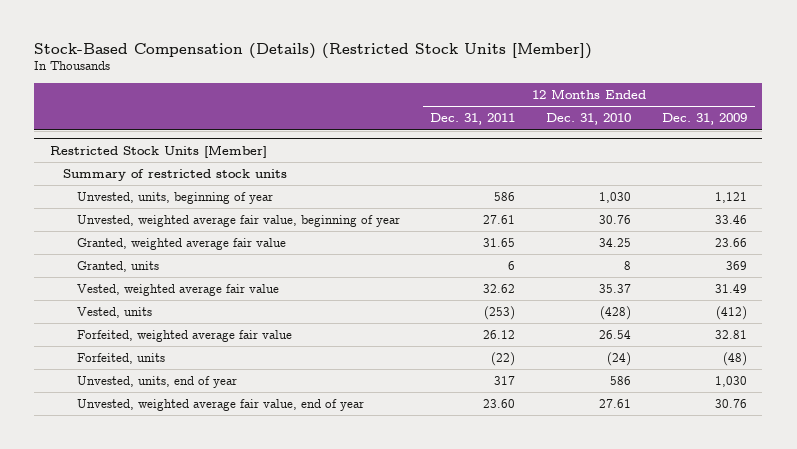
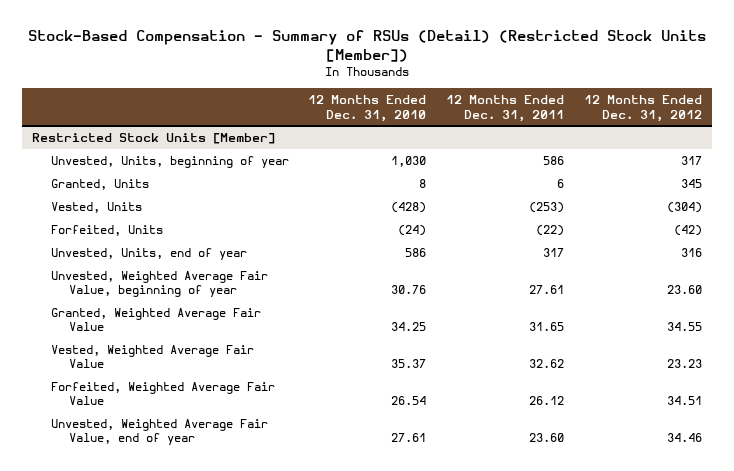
- Stock-Based Compensation (Details) (Restricted Stock Units [Member])
+ Stock-Based Compensation - Summary of RSUs (Detail) (Restricted Stock Units [Member])
- | 12 Months Ended Dec. 31, 2011 | 12 Months Ended Dec. 31, 2010 | 12 Months Ended Dec. 31, 2009
+ | 12 Months Ended Dec. 31, 2010 | 12 Months Ended Dec. 31, 2011 | 12 Months Ended Dec. 31, 2012
@ Restricted Stock Units [Member]
- Summary of restricted stock units
- Unvested, units, beginning of year | 586 | 1,030 | 1,121
- Unvested, weighted average fair value, beginning of year | 27.61 | 30.76 | 33.46
- Granted, weighted average fair value | 31.65 | 34.25 | 23.66
- Granted, units | 6 | 8 | 369
- Vested, weighted average fair value | 32.62 | 35.37 | 31.49
- Vested, units | (253) | (428) | (412)
- Forfeited, weighted average fair value | 26.12 | 26.54 | 32.81
- Forfeited, units | (22) | (24) | (48)
- Unvested, units, end of year | 317 | 586 | 1,030
- Unvested, weighted average fair value, end of year | 23.60 | 27.61 | 30.76
+ Unvested, Units, beginning of year | 1,030 | 586 | 317
+ Granted, Units | 8 | 6 | 345
+ Vested, Units | (428) | (253) | (304)
+ Forfeited, Units | (24) | (22) | (42)
+ Unvested, Units, end of year | 586 | 317 | 316
+ Unvested, Weighted Average Fair Value, beginning of year | 30.76 | 27.61 | 23.60
+ Granted, Weighted Average Fair Value | 34.25 | 31.65 | 34.55
+ Vested, Weighted Average Fair Value | 35.37 | 32.62 | 23.23
+ Forfeited, Weighted Average Fair Value | 26.54 | 26.12 | 34.51
+ Unvested, Weighted Average Fair Value, end of year | 27.61 | 23.60 | 34.46

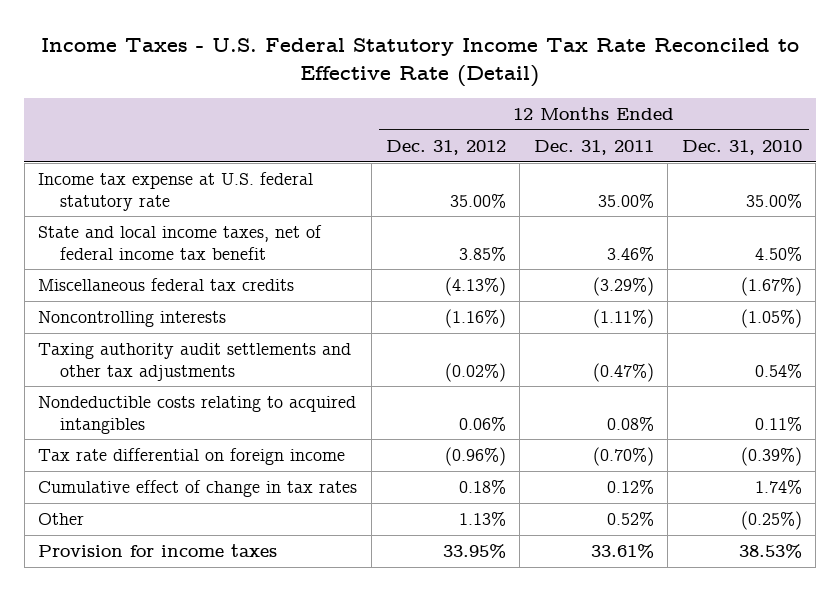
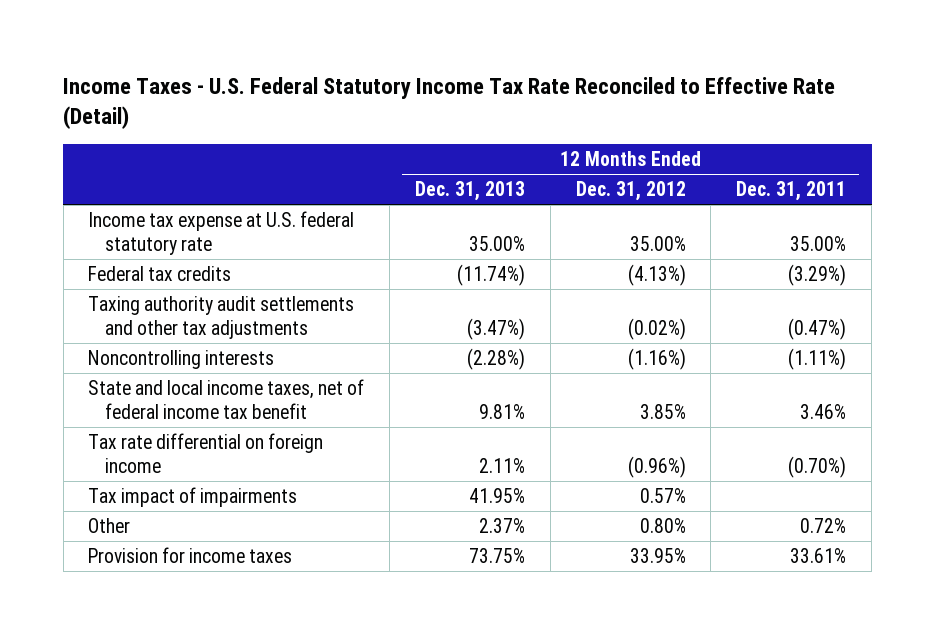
- | 12 Months Ended Dec. 31, 2012 | 12 Months Ended Dec. 31, 2011 | 12 Months Ended Dec. 31, 2010
+ | 12 Months Ended Dec. 31, 2013 | 12 Months Ended Dec. 31, 2012 | 12 Months Ended Dec. 31, 2011
- Miscellaneous federal tax credits | (4.13%) | (3.29%) | (1.67%)
+ Federal tax credits | (11.74%) | (4.13%) | (3.29%)
- Nondeductible costs relating to acquired intangibles | 0.06% | 0.08% | 0.11%
moved down: Noncontrolling interests | (2.28%) | (1.16%) | (1.11%)
moved down: State and local income taxes, net of federal income tax benefit | 9.81% | 3.85% | 3.46%
- Cumulative effect of change in tax rates | 0.18% | 0.12% | 1.74%
- Other | 1.13% | 0.52% | (0.25%)
+ Tax impact of impairments | 41.95% | 0.57% |
+ Other | 2.37% | 0.80% | 0.72%

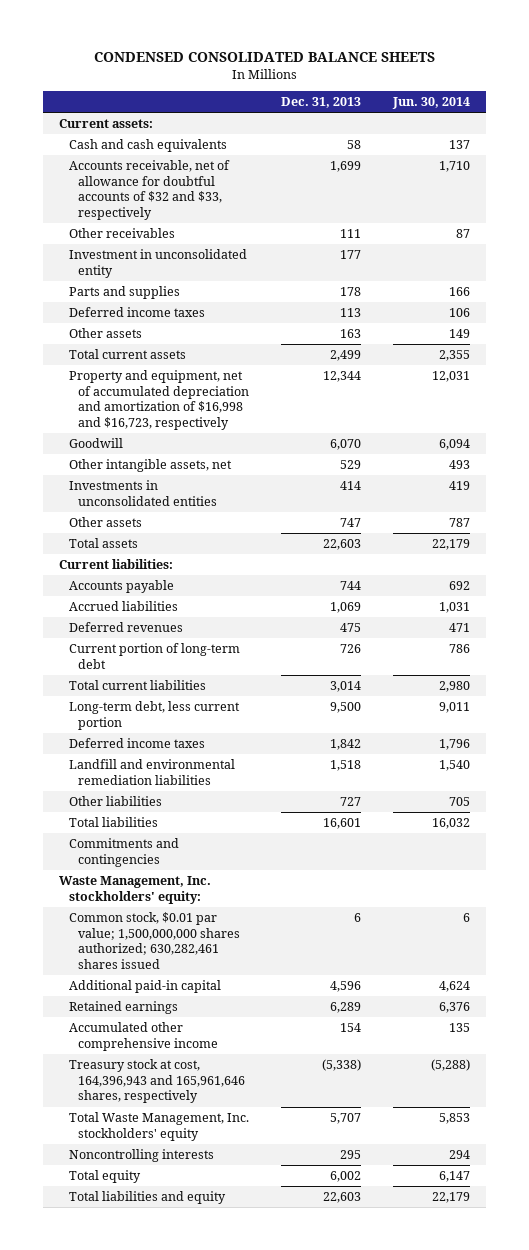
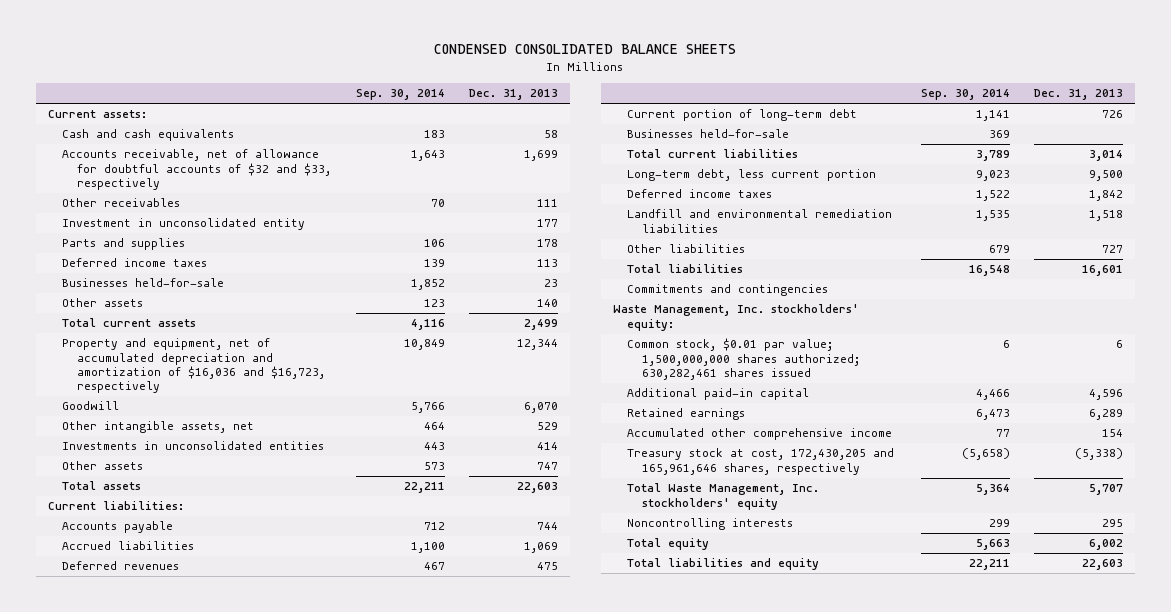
- | Dec. 31, 2013 | Jun. 30, 2014
+ | Sep. 30, 2014 | Dec. 31, 2013
- Other assets | 163 | 149
+ Businesses held-for-sale | 1,852 | 23
+ Other assets | 123 | 140
- Property and equipment, net of accumulated depreciation and amortization of $16,998 and $16,723, respectively | 12,344 | 12,031
+ Property and equipment, net of accumulated depreciation and amortization of $16,036 and $16,723, respectively | 10,849 | 12,344
+ Businesses held-for-sale | 369 |
- Treasury stock at cost, 164,396,943 and 165,961,646 shares, respectively | (5,338) | (5,288)
+ Treasury stock at cost, 172,430,205 and 165,961,646 shares, respectively | (5,658) | (5,338)

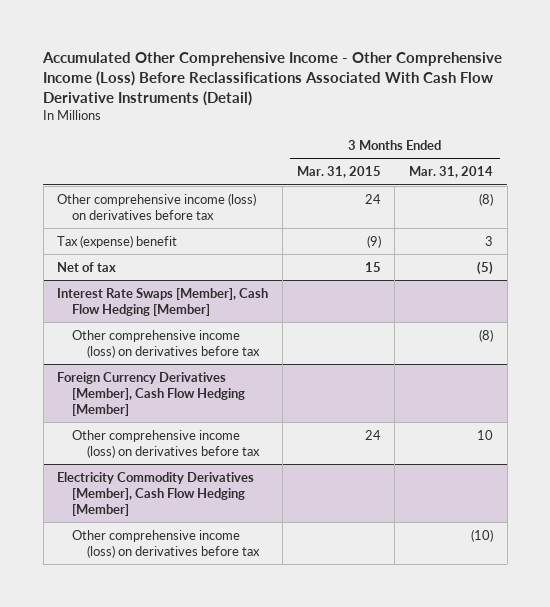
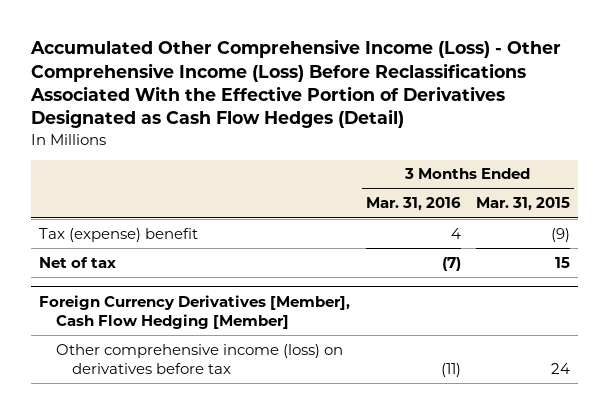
- Accumulated Other Comprehensive Income - Other Comprehensive Income (Loss) Before Reclassifications Associated With Cash Flow Derivative Instruments (Detail)
+ Accumulated Other Comprehensive Income (Loss) - Other Comprehensive Income (Loss) Before Reclassifications Associated With the Effective Portion of Derivatives Designated as Cash Flow Hedges (Detail)
- | 3 Months Ended Mar. 31, 2015 | 3 Months Ended Mar. 31, 2014
+ | 3 Months Ended Mar. 31, 2016 | 3 Months Ended Mar. 31, 2015
- Other comprehensive income (loss) on derivatives before tax | 24 | (8)
- Interest Rate Swaps [Member], Cash Flow Hedging [Member]
- Other comprehensive income (loss) on derivatives before tax | | (8)
- Electricity Commodity Derivatives [Member], Cash Flow Hedging [Member]
- Other comprehensive income (loss) on derivatives before tax | | (10)

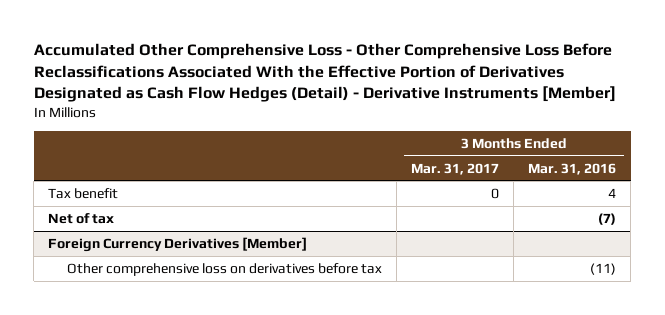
- Accumulated Other Comprehensive Income (Loss) - Other Comprehensive Income (Loss) Before Reclassifications Associated With the Effective Portion of Derivatives Designated as Cash Flow Hedges (Detail)
+ Accumulated Other Comprehensive Loss - Other Comprehensive Loss Before Reclassifications Associated With the Effective Portion of Derivatives Designated as Cash Flow Hedges (Detail) - Derivative Instruments [Member]
- | 3 Months Ended Mar. 31, 2016 | 3 Months Ended Mar. 31, 2015
+ | 3 Months Ended Mar. 31, 2017 | 3 Months Ended Mar. 31, 2016
- Tax (expense) benefit | 4 | (9)
+ Tax benefit | 0 | 4
- Foreign Currency Derivatives [Member], Cash Flow Hedging [Member]
- Other comprehensive income (loss) on derivatives before tax | (11) | 24
+ Foreign Currency Derivatives [Member]
+ Other comprehensive loss on derivatives before tax | | (11)

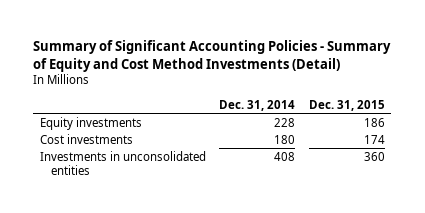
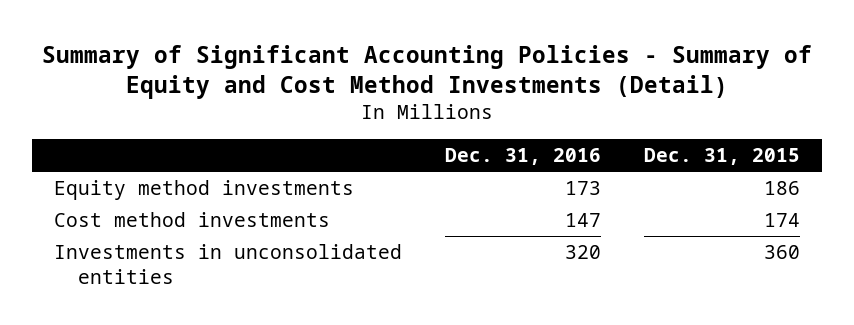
- | Dec. 31, 2014 | Dec. 31, 2015
+ | Dec. 31, 2016 | Dec. 31, 2015
- Equity investments | 228 | 186
- Cost investments | 180 | 174
+ Equity method investments | 173 | 186
+ Cost method investments | 147 | 174

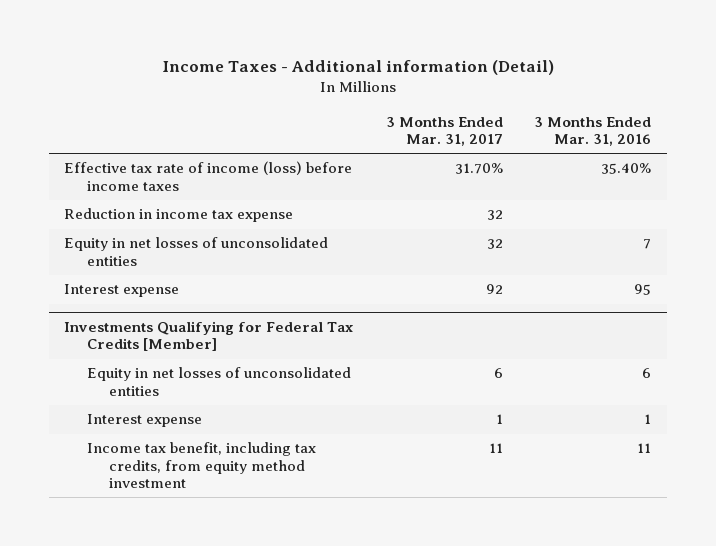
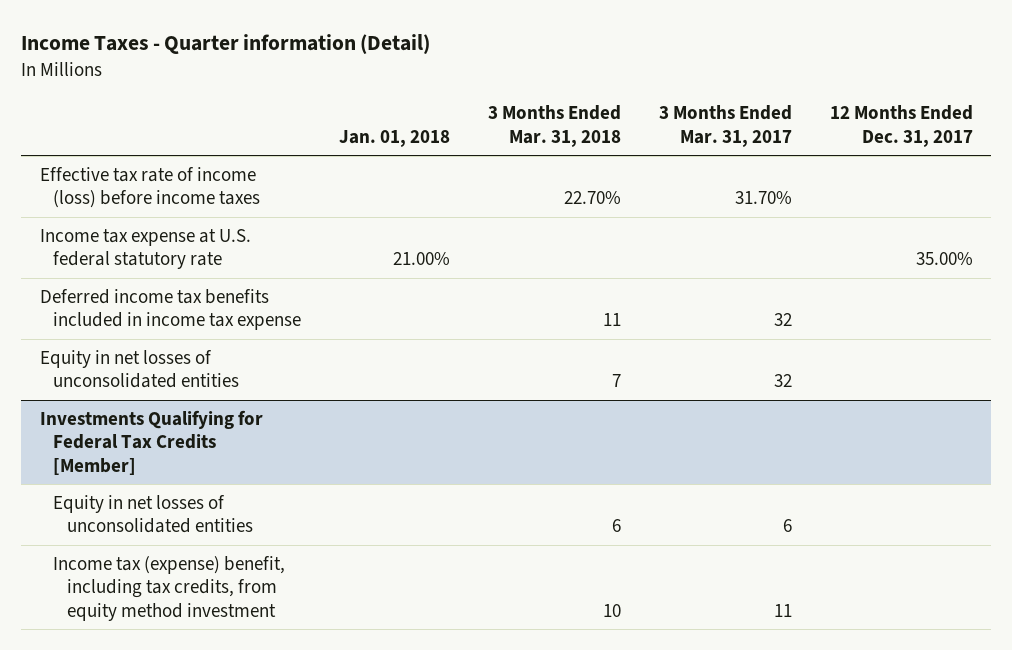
- Income Taxes - Additional information (Detail)
+ Income Taxes - Quarter information (Detail)
- | 3 Months Ended Mar. 31, 2017 | 3 Months Ended Mar. 31, 2016
+ | Jan. 01, 2018 | 3 Months Ended Mar. 31, 2018 | 3 Months Ended Mar. 31, 2017 | 12 Months Ended Dec. 31, 2017
- Reduction in income tax expense | 32 |
+ Income tax expense at U.S. federal statutory rate | 21.00% | | | 35.00%
+ Deferred income tax benefits included in income tax expense | | 11 | 32 |
- Interest expense | 92 | 95
@ Investments Qualifying for Federal Tax Credits [Member]
- Interest expense | 1 | 1
- Income tax benefit, including tax credits, from equity method investment | 11 | 11
+ Income tax (expense) benefit, including tax credits, from equity method investment | | 10 | 11 |

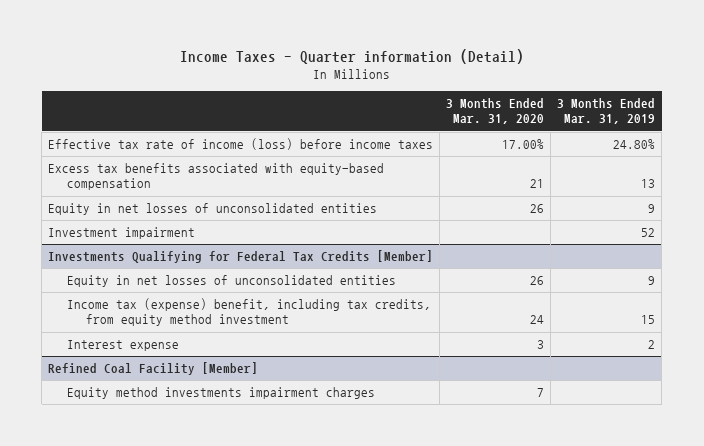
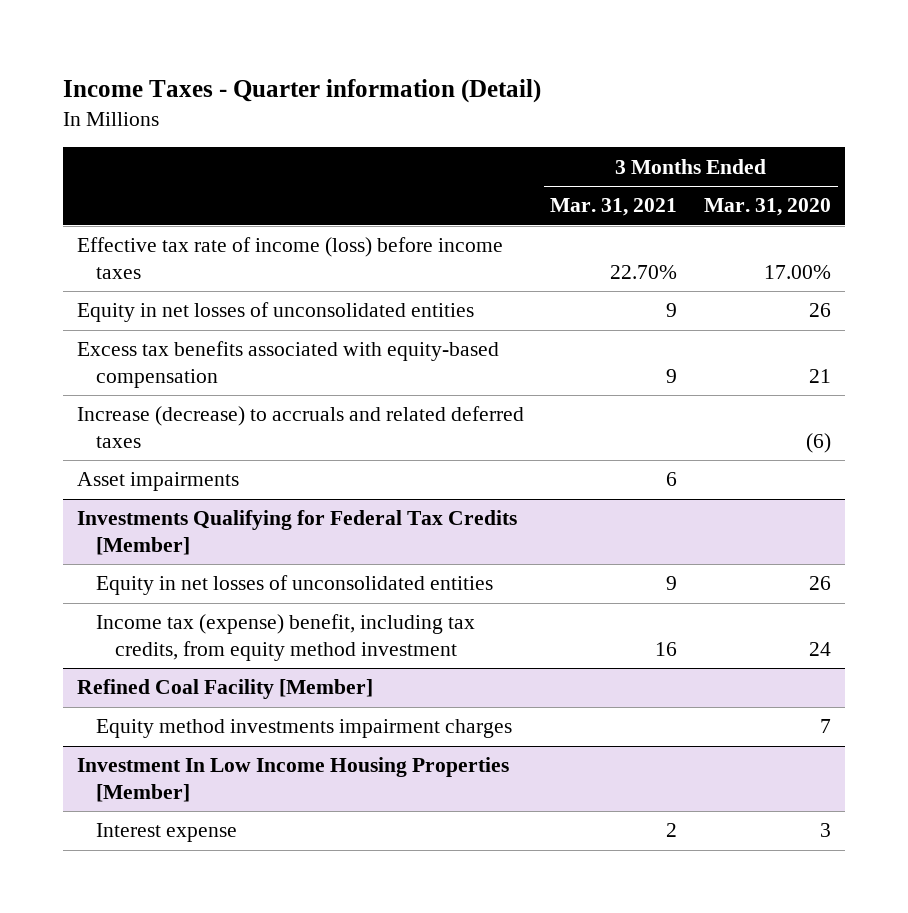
- | 3 Months Ended Mar. 31, 2020 | 3 Months Ended Mar. 31, 2019
+ | 3 Months Ended Mar. 31, 2021 | 3 Months Ended Mar. 31, 2020
- Investment impairment | | 52
moved down: Excess tax benefits associated with equity-based compensation | 9 | 21
+ Increase (decrease) to accruals and related deferred taxes | | (6)
+ Asset impairments | 6 |
@ Investments Qualifying for Federal Tax Credits [Member]
- Interest expense | 3 | 2
+ Investment In Low Income Housing Properties [Member]
+ Interest expense | 2 | 3

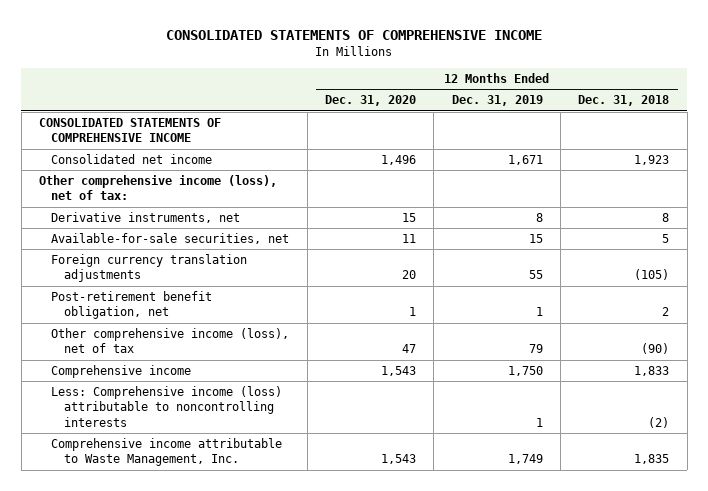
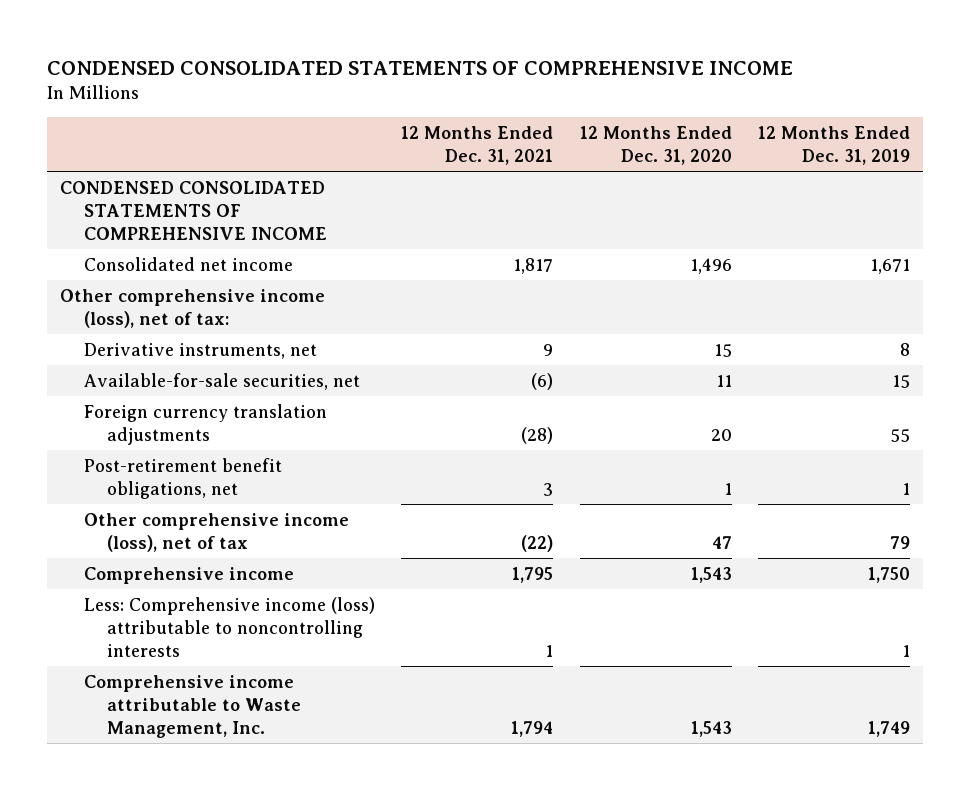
- CONSOLIDATED STATEMENTS OF COMPREHENSIVE INCOME
+ CONDENSED CONSOLIDATED STATEMENTS OF COMPREHENSIVE INCOME
- | 12 Months Ended Dec. 31, 2020 | 12 Months Ended Dec. 31, 2019 | 12 Months Ended Dec. 31, 2018
+ | 12 Months Ended Dec. 31, 2021 | 12 Months Ended Dec. 31, 2020 | 12 Months Ended Dec. 31, 2019
- CONSOLIDATED STATEMENTS OF COMPREHENSIVE INCOME
+ CONDENSED CONSOLIDATED STATEMENTS OF COMPREHENSIVE INCOME
- Post-retirement benefit obligation, net | 1 | 1 | 2
+ Post-retirement benefit obligations, net | 3 | 1 | 1

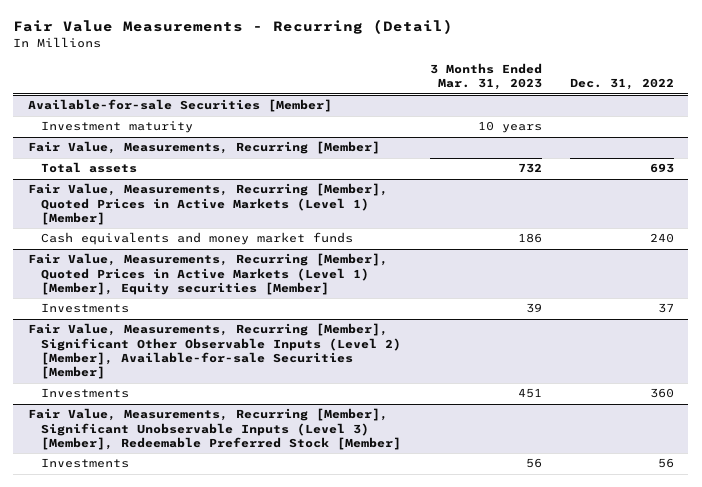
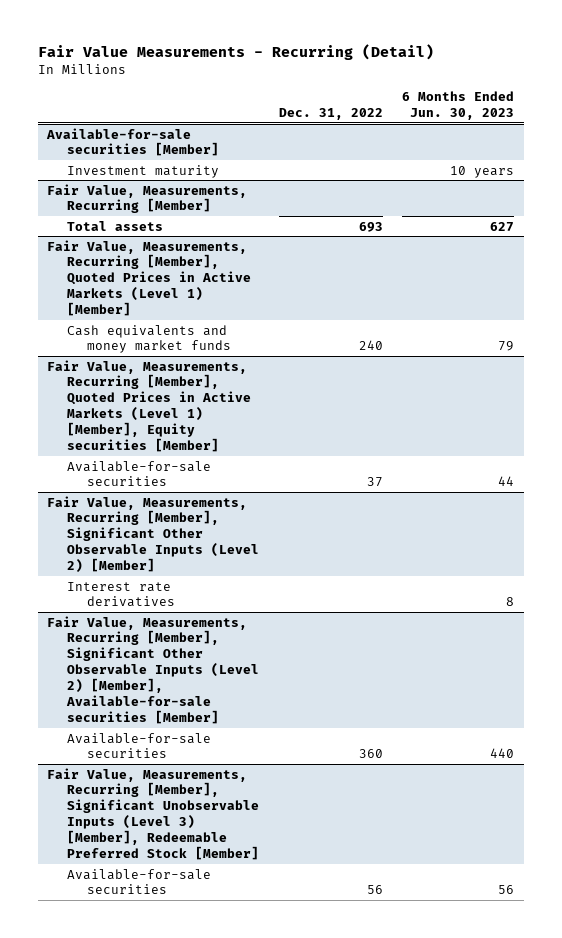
- | 3 Months Ended Mar. 31, 2023 | Dec. 31, 2022
+ | Dec. 31, 2022 | 6 Months Ended Jun. 30, 2023
- Available-for-sale Securities [Member]
+ Available-for-sale securities [Member]
@ Fair Value, Measurements, Recurring [Member], Quoted Prices in Active Markets (Level 1) [Member], Equity securities [Member]
- Investments | 39 | 37
- Fair Value, Measurements, Recurring [Member], Significant Other Observable Inputs (Level 2) [Member], Available-for-sale Securities [Member]
- Investments | 451 | 360
@ Fair Value, Measurements, Recurring [Member], Quoted Prices in Active Markets (Level 1) [Member], Equity securities [Member]
+ Available-for-sale securities | 37 | 44
+ Fair Value, Measurements, Recurring [Member], Significant Other Observable Inputs (Level 2) [Member]
+ Interest rate derivatives | | 8
+ Fair Value, Measurements, Recurring [Member], Significant Other Observable Inputs (Level 2) [Member], Available-for-sale securities [Member]
+ Available-for-sale securities | 360 | 440
@ Fair Value, Measurements, Recurring [Member], Significant Unobservable Inputs (Level 3) [Member], Redeemable Preferred Stock [Member]
- Investments | 56 | 56
+ Available-for-sale securities | 56 | 56

